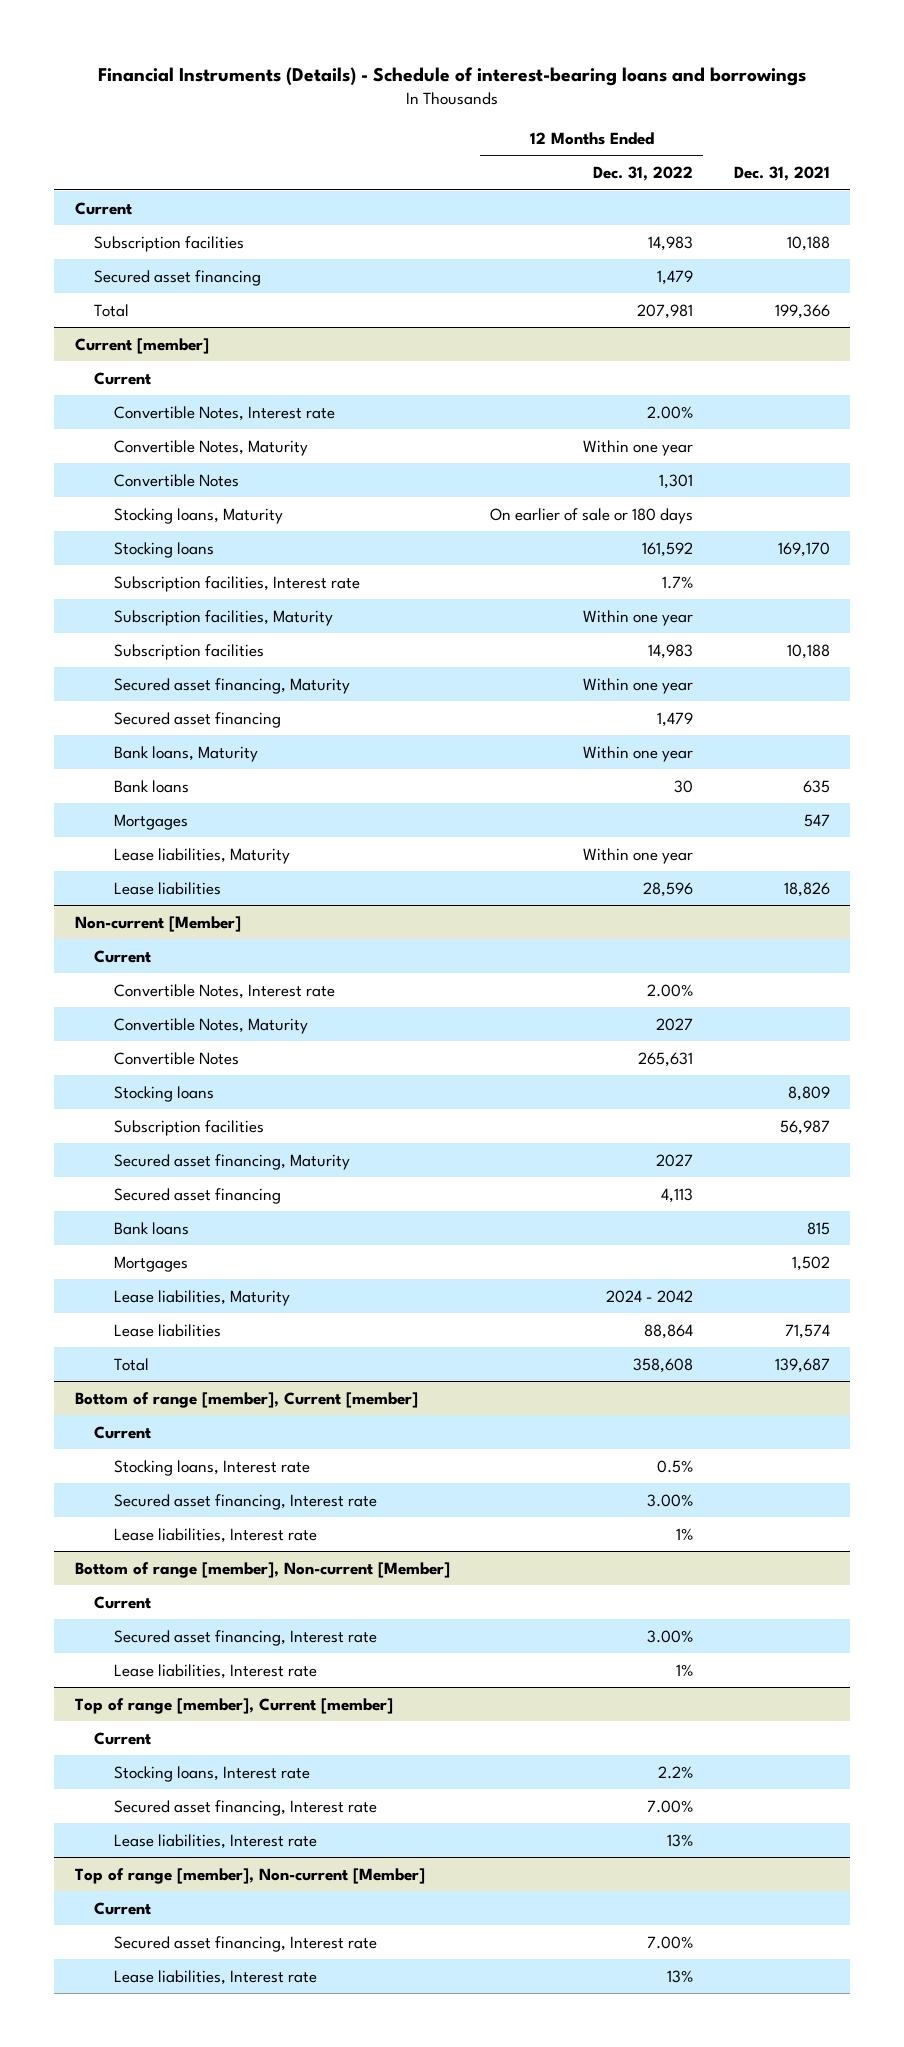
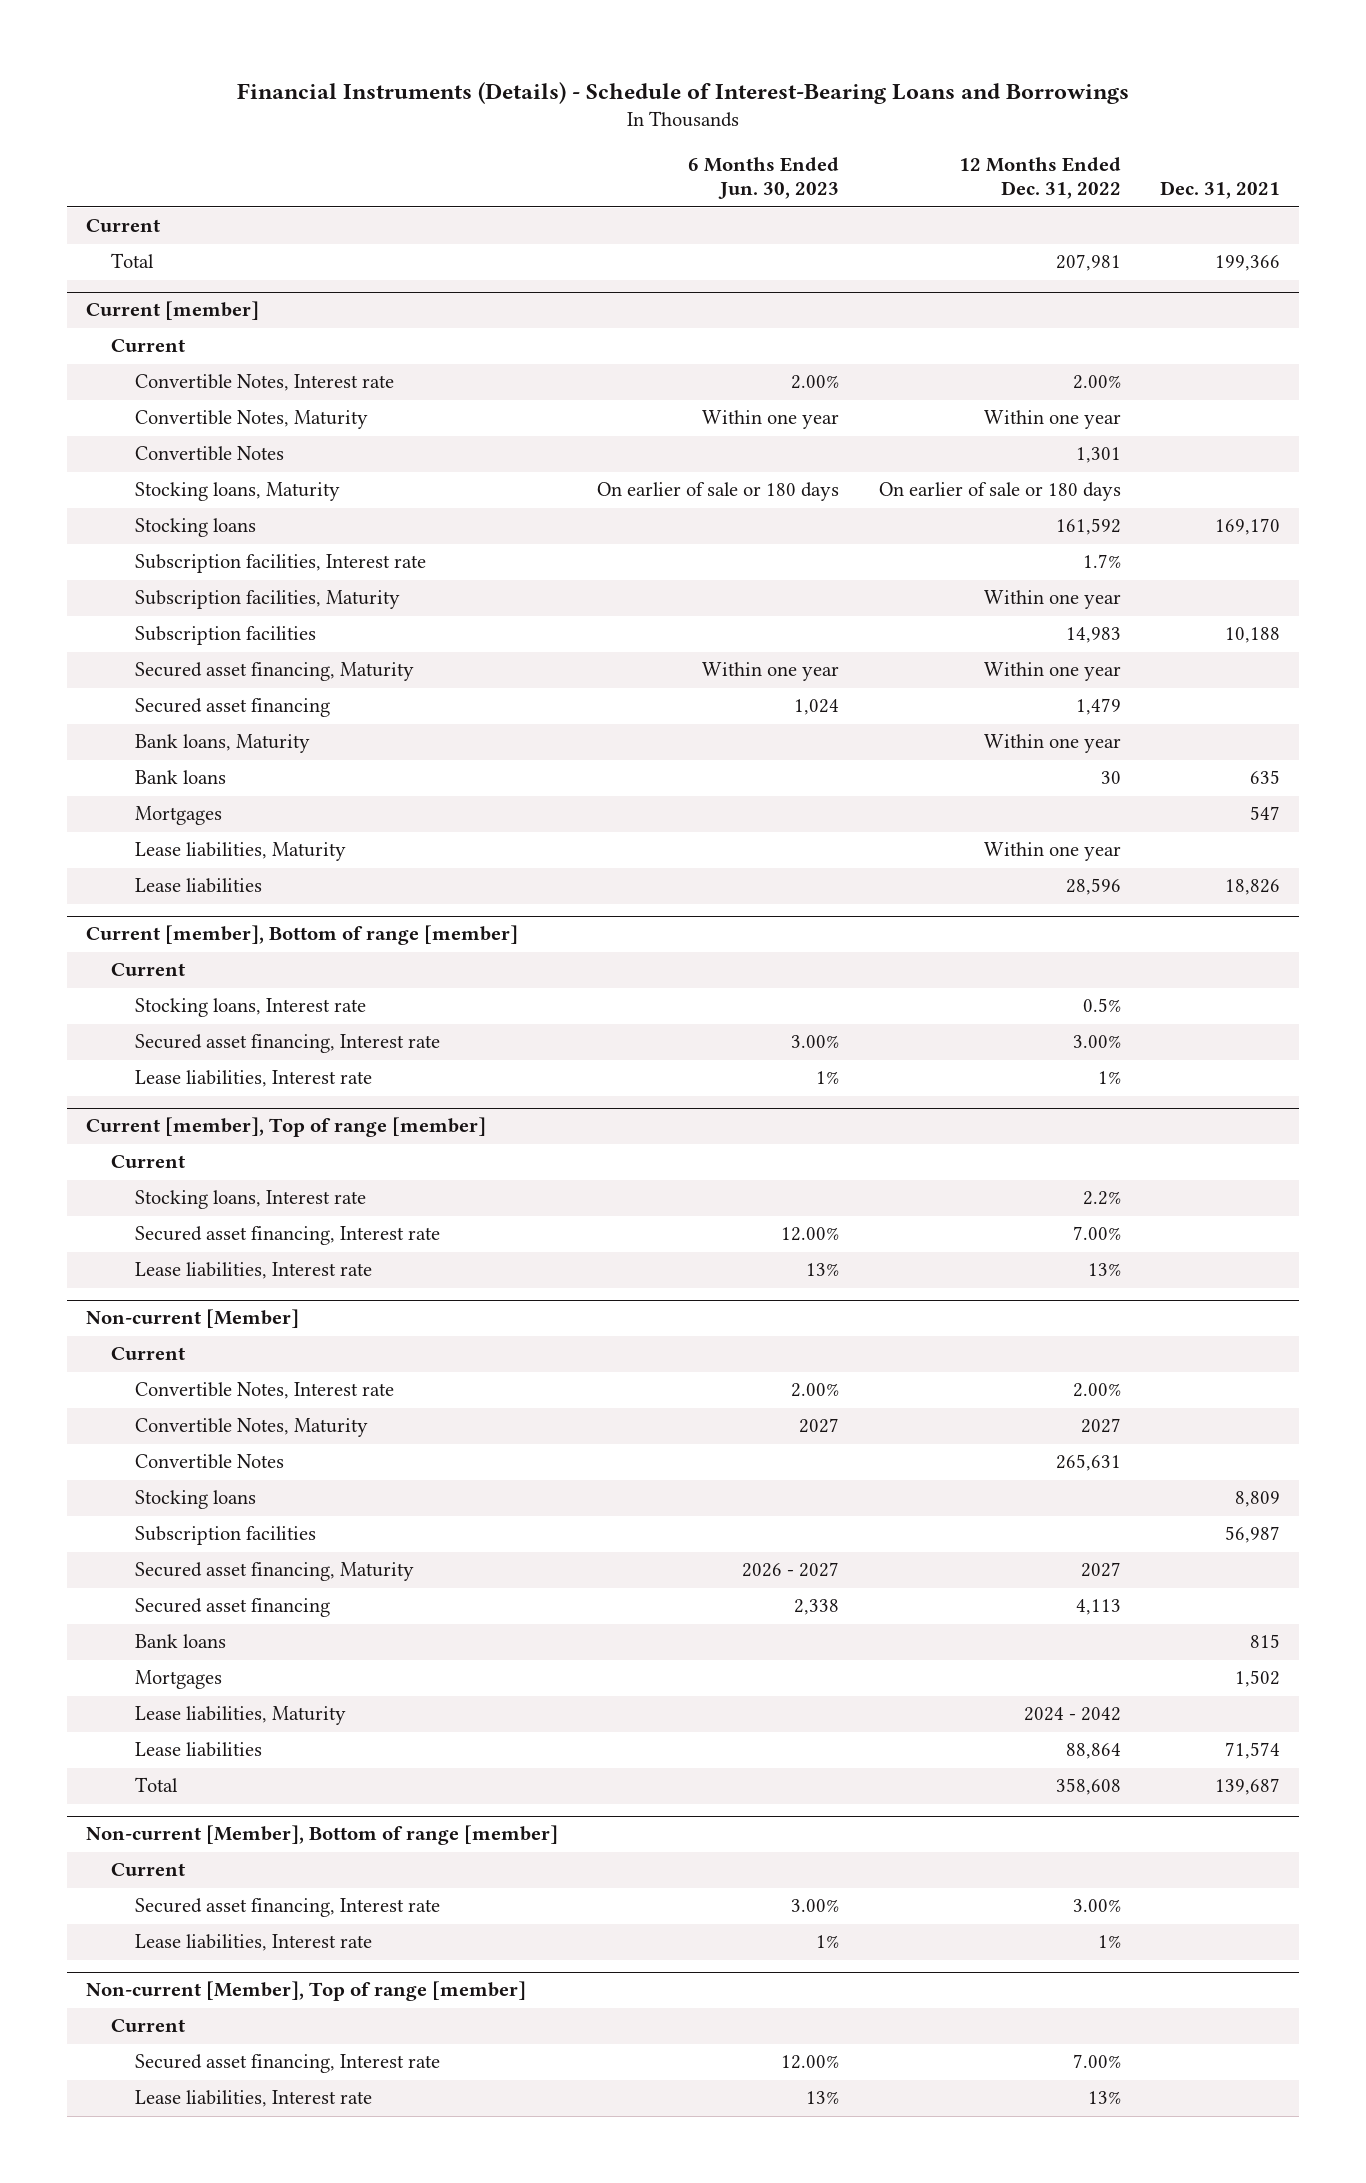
- Financial Instruments (Details) - Schedule of interest-bearing loans and borrowings
+ Financial Instruments (Details) - Schedule of Interest-Bearing Loans and Borrowings
- | 12 Months Ended Dec. 31, 2022 | Dec. 31, 2021
+ | 6 Months Ended Jun. 30, 2023 | 12 Months Ended Dec. 31, 2022 | Dec. 31, 2021
- Subscription facilities | 14,983 | 10,188
- Secured asset financing | 1,479 |
+ Current [member], Bottom of range [member]
+ Current
+ Stocking loans, Interest rate | | 0.5% |
+ Secured asset financing, Interest rate | 3.00% | 3.00% |
+ Lease liabilities, Interest rate | 1% | 1% |
+ Current [member], Top of range [member]
+ Current
+ Stocking loans, Interest rate | | 2.2% |
+ Secured asset financing, Interest rate | 12.00% | 7.00% |
+ Lease liabilities, Interest rate | 13% | 13% |
- Bottom of range [member], Current [member]
- Current
- Stocking loans, Interest rate | 0.5% |
- Secured asset financing, Interest rate | 3.00% |
- Lease liabilities, Interest rate | 1% |
- Bottom of range [member], Non-current [Member]
+ Non-current [Member], Bottom of range [member]
- Top of range [member], Current [member]
- Current
- Stocking loans, Interest rate | 2.2% |
- Secured asset financing, Interest rate | 7.00% |
- Lease liabilities, Interest rate | 13% |
- Top of range [member], Non-current [Member]
+ Non-current [Member], Top of range [member]

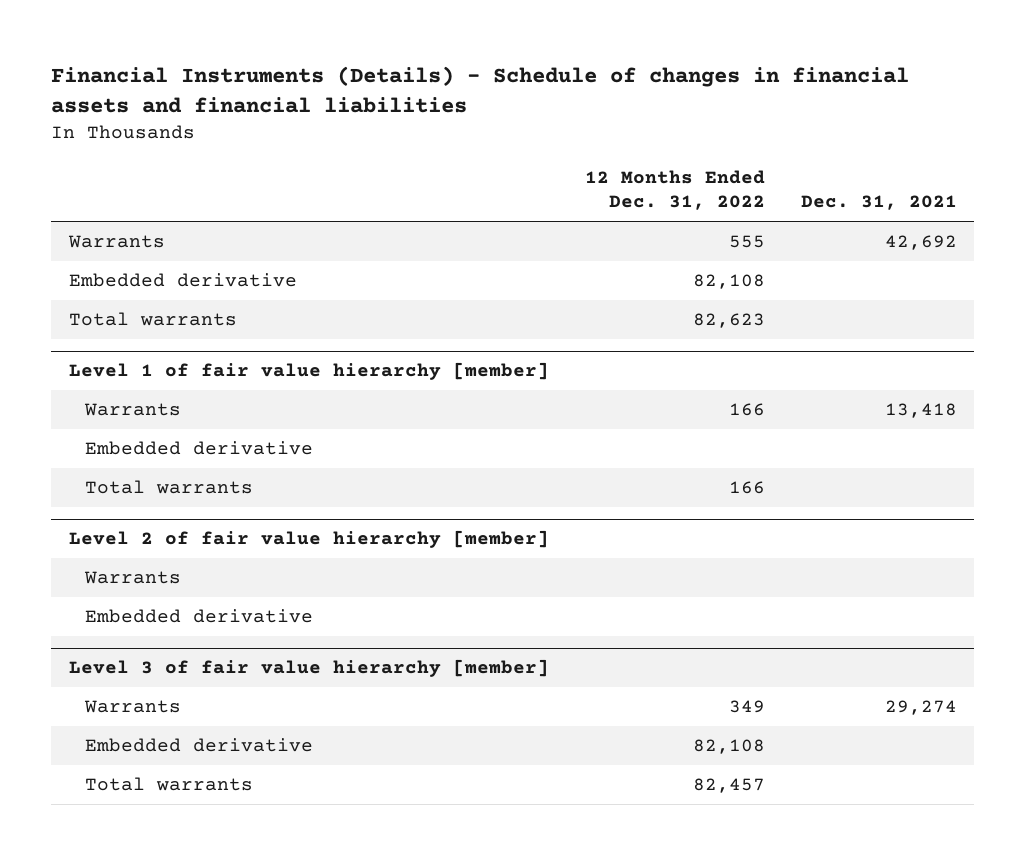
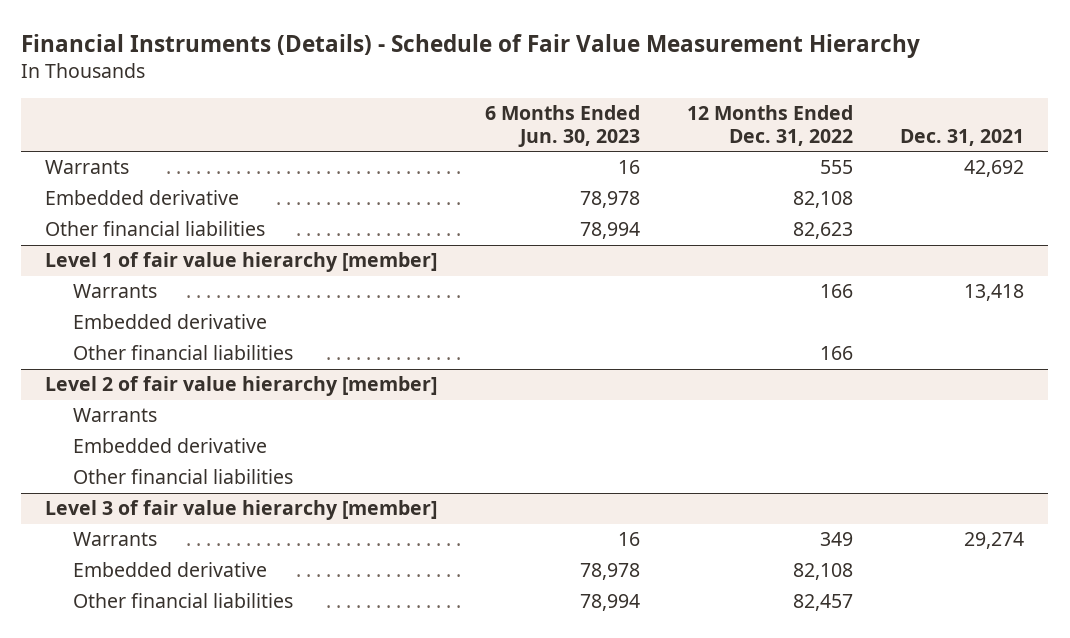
- Financial Instruments (Details) - Schedule of changes in financial assets and financial liabilities
+ Financial Instruments (Details) - Schedule of Fair Value Measurement Hierarchy
- | 12 Months Ended Dec. 31, 2022 | Dec. 31, 2021
+ | 6 Months Ended Jun. 30, 2023 | 12 Months Ended Dec. 31, 2022 | Dec. 31, 2021
- Total warrants | 82,623 |
+ Other financial liabilities | 78,994 | 82,623 |
@ Level 1 of fair value hierarchy [member]
- Total warrants | 166 |
+ Other financial liabilities | | 166 |
@ Level 2 of fair value hierarchy [member]
+ Other financial liabilities
@ Level 3 of fair value hierarchy [member]
- Total warrants | 82,457 |
+ Other financial liabilities | 78,994 | 82,457 |

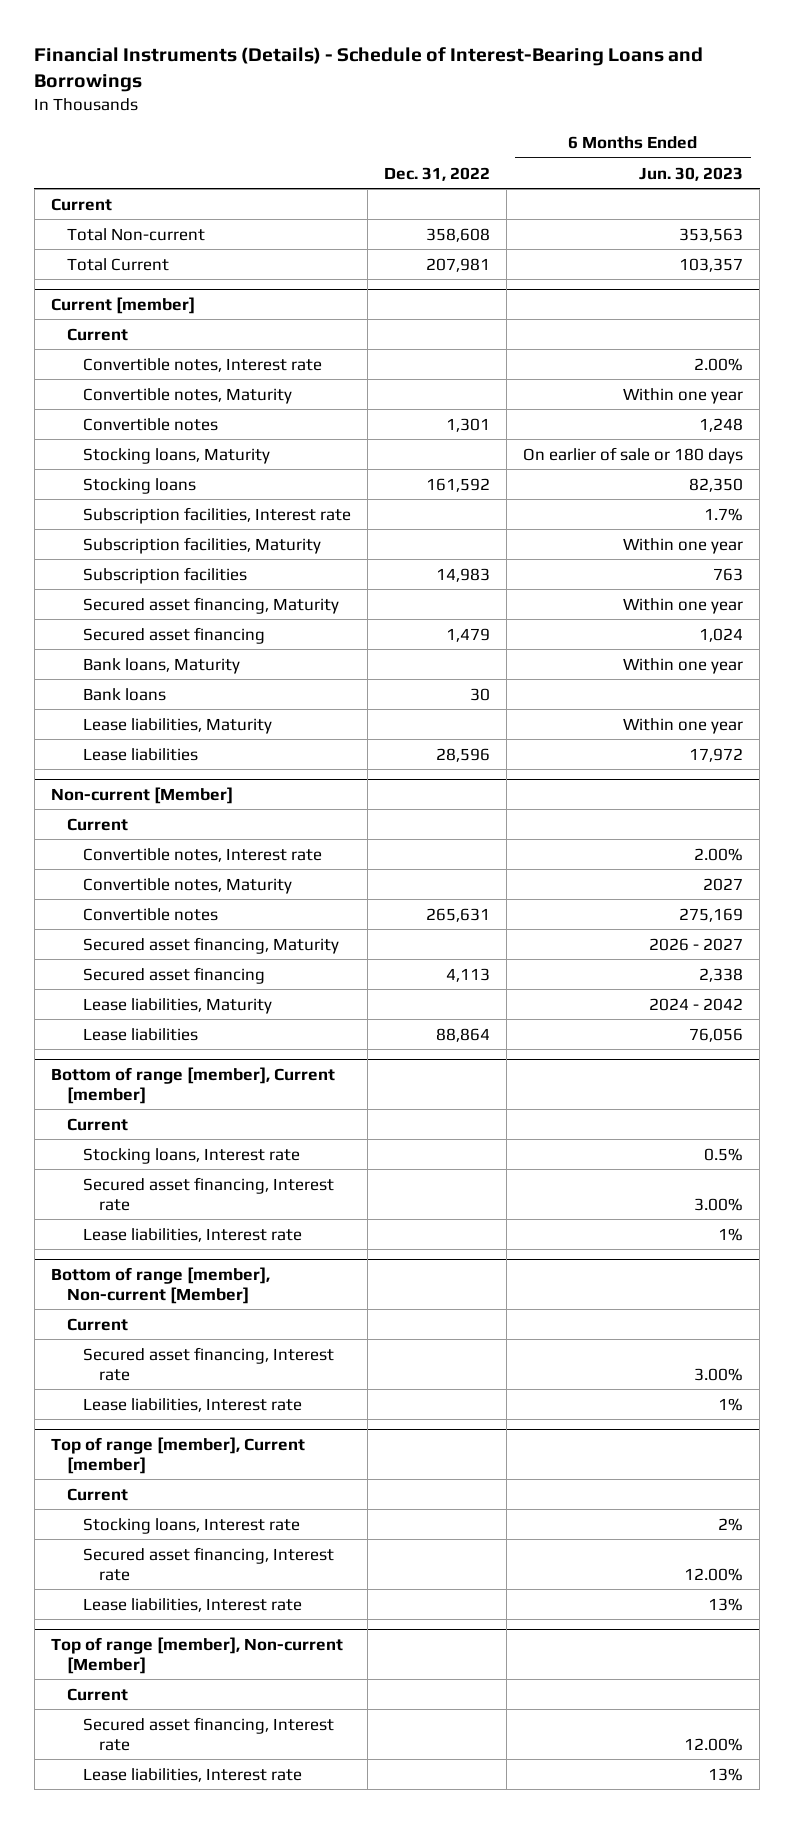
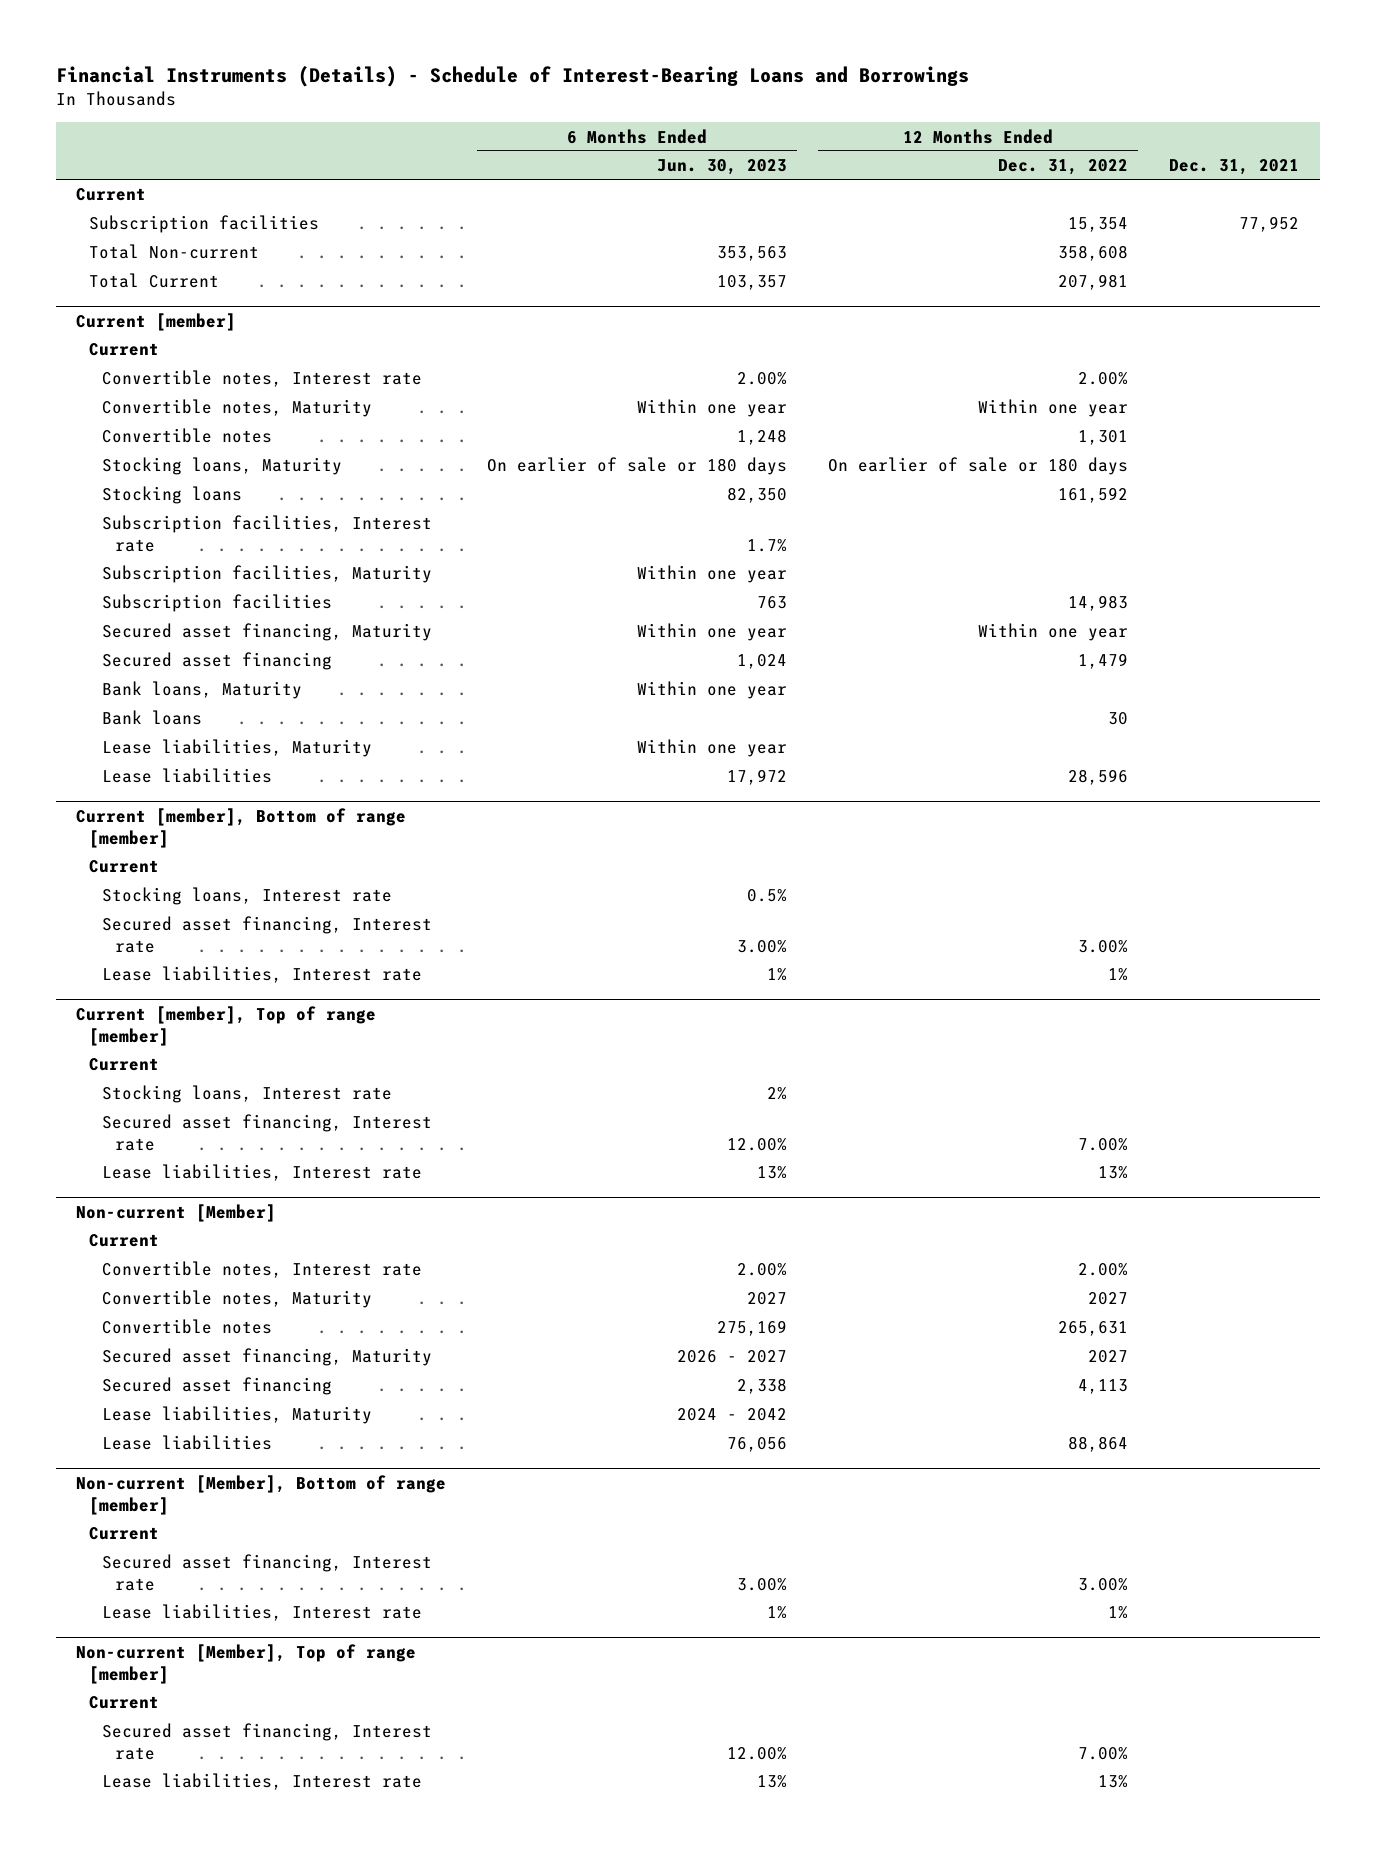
- | Dec. 31, 2022 | 6 Months Ended Jun. 30, 2023
+ | 6 Months Ended Jun. 30, 2023 | 12 Months Ended Dec. 31, 2022 | Dec. 31, 2021
+ Subscription facilities | | 15,354 | 77,952
+ Current [member], Bottom of range [member]
+ Current
+ Stocking loans, Interest rate | 0.5% | |
+ Secured asset financing, Interest rate | 3.00% | 3.00% |
+ Lease liabilities, Interest rate | 1% | 1% |
+ Current [member], Top of range [member]
+ Current
+ Stocking loans, Interest rate | 2% | |
+ Secured asset financing, Interest rate | 12.00% | 7.00% |
+ Lease liabilities, Interest rate | 13% | 13% |
- Bottom of range [member], Current [member]
- Current
- Stocking loans, Interest rate | | 0.5%
- Secured asset financing, Interest rate | | 3.00%
- Lease liabilities, Interest rate | | 1%
- Bottom of range [member], Non-current [Member]
+ Non-current [Member], Bottom of range [member]
- Top of range [member], Current [member]
- Current
- Stocking loans, Interest rate | | 2%
- Secured asset financing, Interest rate | | 12.00%
- Lease liabilities, Interest rate | | 13%
- Top of range [member], Non-current [Member]
+ Non-current [Member], Top of range [member]

